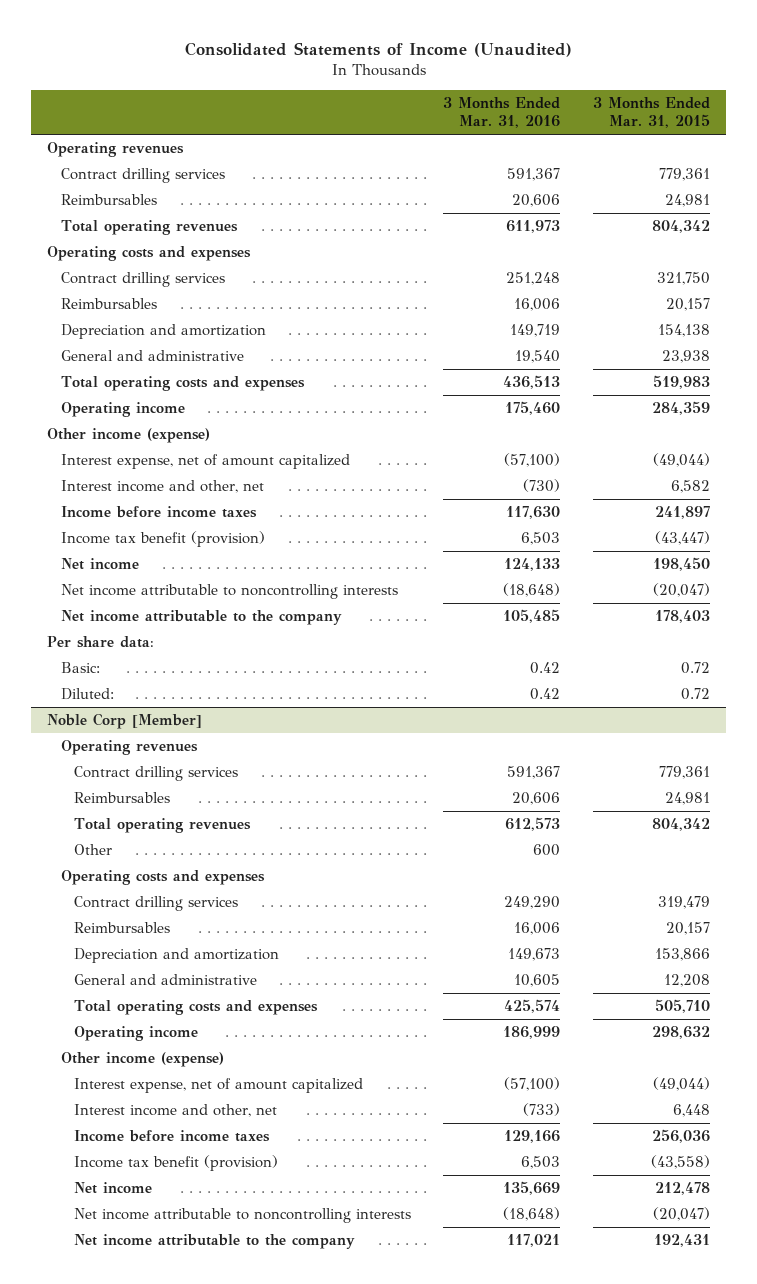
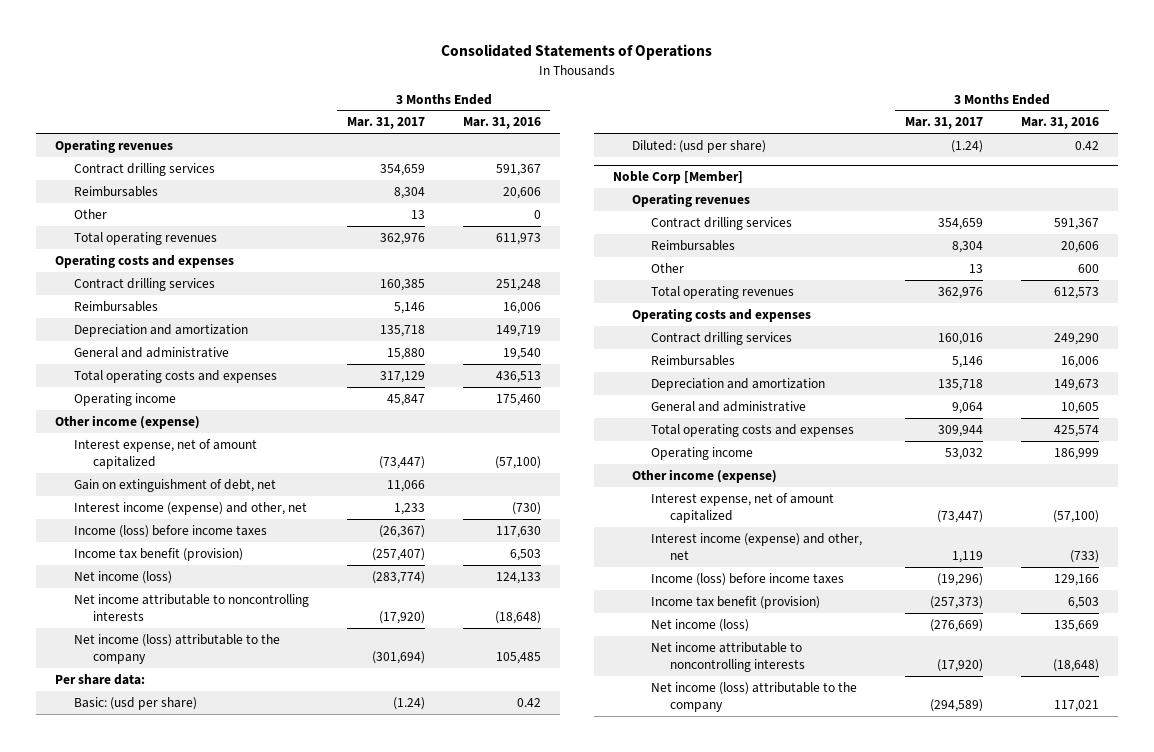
- Consolidated Statements of Income (Unaudited)
+ Consolidated Statements of Operations
- | 3 Months Ended Mar. 31, 2016 | 3 Months Ended Mar. 31, 2015
+ | 3 Months Ended Mar. 31, 2017 | 3 Months Ended Mar. 31, 2016
+ Other | 13 | 0
- Interest income and other, net | (730) | 6,582
- Income before income taxes | 117,630 | 241,897
+ Gain on extinguishment of debt, net | 11,066 |
+ Interest income (expense) and other, net | 1,233 | (730)
+ Income (loss) before income taxes | (26,367) | 117,630
- Net income | 124,133 | 198,450
+ Net income (loss) | (283,774) | 124,133
- Net income attributable to the company | 105,485 | 178,403
+ Net income (loss) attributable to the company | (301,694) | 105,485
- Basic: | 0.42 | 0.72
- Diluted: | 0.42 | 0.72
+ Basic: (usd per share) | (1.24) | 0.42
+ Diluted: (usd per share) | (1.24) | 0.42
@ Noble Corp [Member]
moved down: Total operating revenues | 362,976 | 612,573
- Interest income and other, net | (733) | 6,448
- Income before income taxes | 129,166 | 256,036
+ Interest income (expense) and other, net | 1,119 | (733)
+ Income (loss) before income taxes | (19,296) | 129,166
- Net income | 135,669 | 212,478
+ Net income (loss) | (276,669) | 135,669
- Net income attributable to the company | 117,021 | 192,431
+ Net income (loss) attributable to the company | (294,589) | 117,021

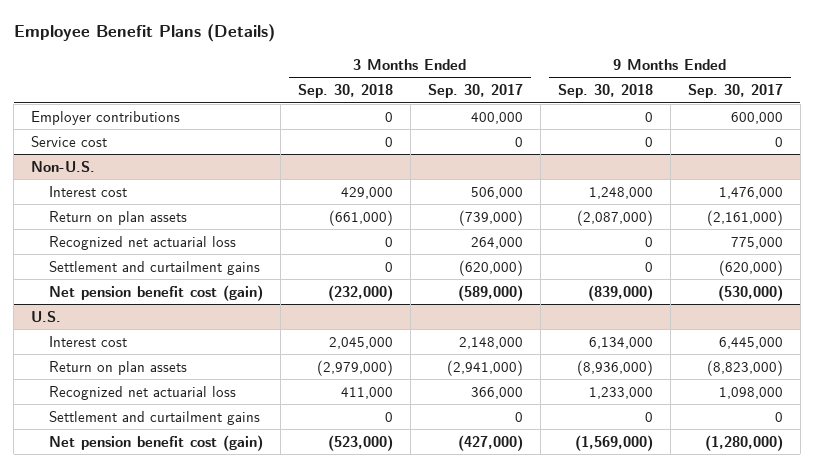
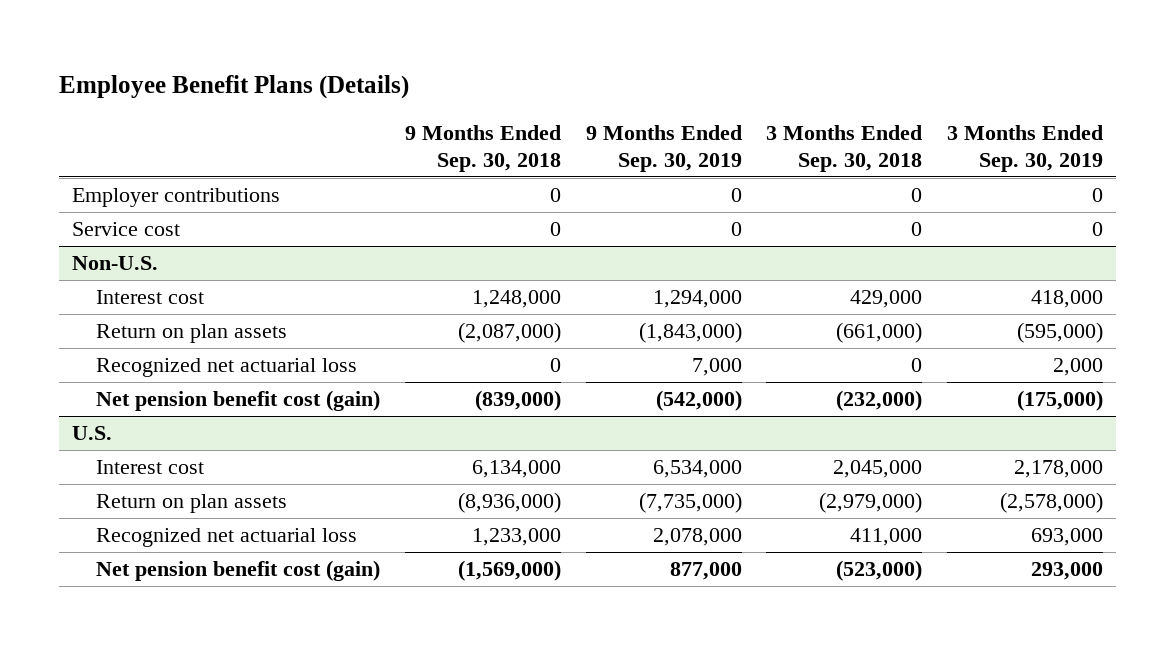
- | 3 Months Ended Sep. 30, 2018 | 3 Months Ended Sep. 30, 2017 | 9 Months Ended Sep. 30, 2018 | 9 Months Ended Sep. 30, 2017
+ | 9 Months Ended Sep. 30, 2018 | 9 Months Ended Sep. 30, 2019 | 3 Months Ended Sep. 30, 2018 | 3 Months Ended Sep. 30, 2019
@ Non-U.S.
- Settlement and curtailment gains | 0 | (620,000) | 0 | (620,000)
@ U.S.
- Settlement and curtailment gains | 0 | 0 | 0 | 0

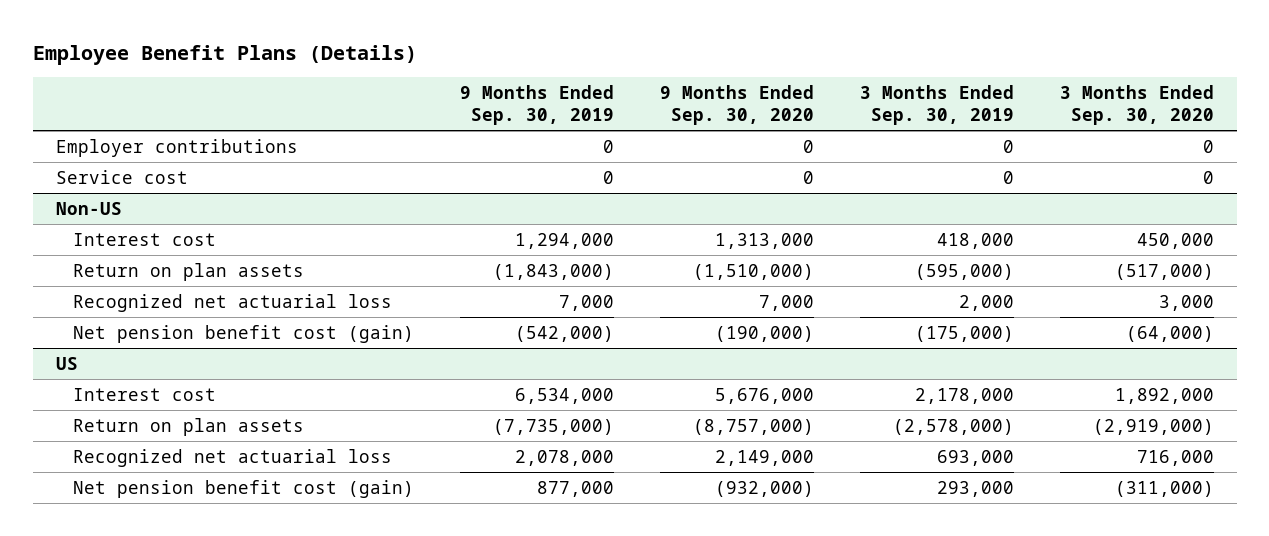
- | 9 Months Ended Sep. 30, 2018 | 9 Months Ended Sep. 30, 2019 | 3 Months Ended Sep. 30, 2018 | 3 Months Ended Sep. 30, 2019
+ | 9 Months Ended Sep. 30, 2019 | 9 Months Ended Sep. 30, 2020 | 3 Months Ended Sep. 30, 2019 | 3 Months Ended Sep. 30, 2020
- Non-U.S.
+ Non-US
- U.S.
+ US

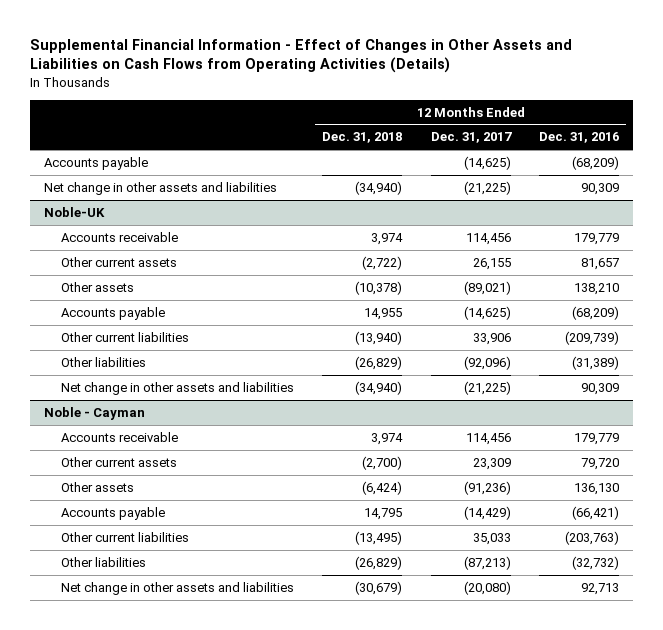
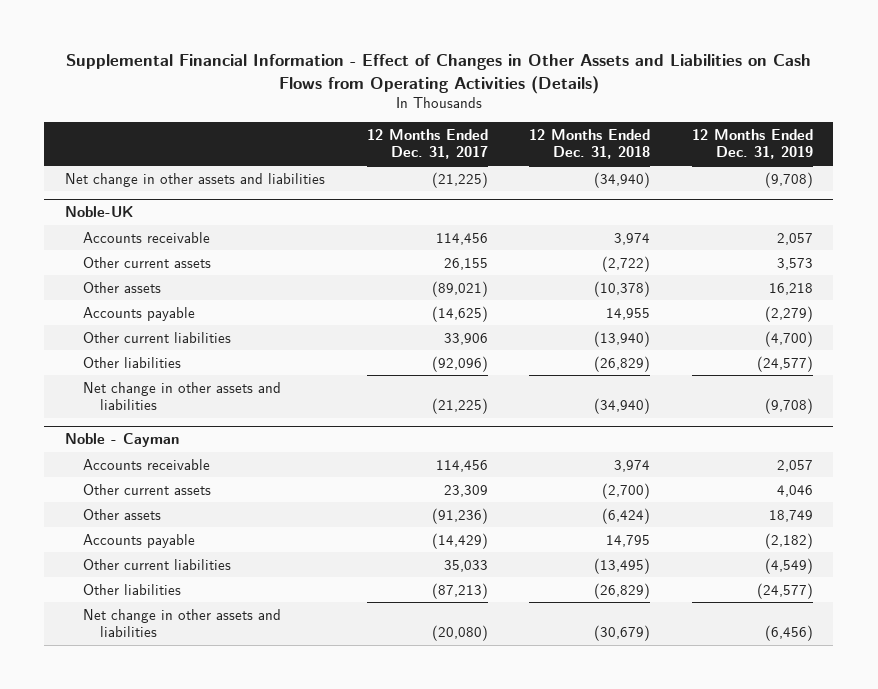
- | 12 Months Ended Dec. 31, 2018 | 12 Months Ended Dec. 31, 2017 | 12 Months Ended Dec. 31, 2016
+ | 12 Months Ended Dec. 31, 2017 | 12 Months Ended Dec. 31, 2018 | 12 Months Ended Dec. 31, 2019
- Accounts payable | | (14,625) | (68,209)

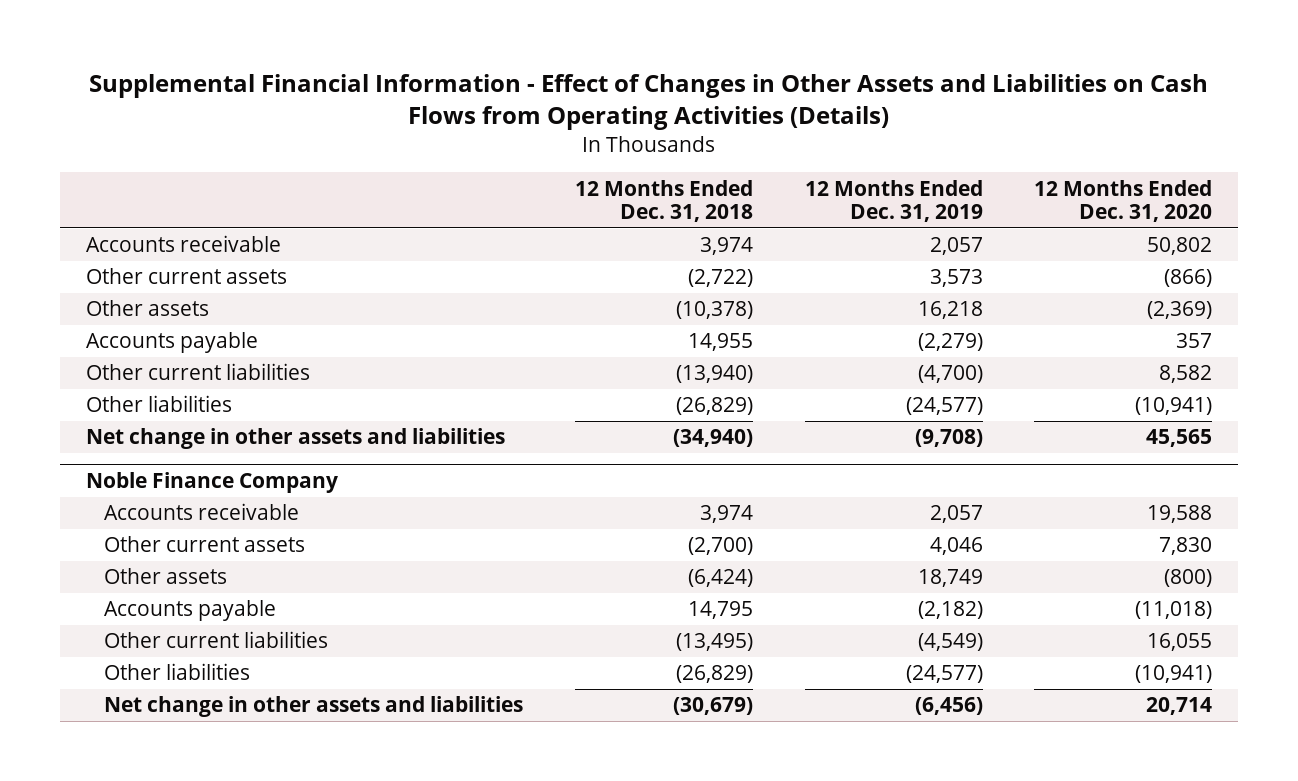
- | 12 Months Ended Dec. 31, 2017 | 12 Months Ended Dec. 31, 2018 | 12 Months Ended Dec. 31, 2019
+ | 12 Months Ended Dec. 31, 2018 | 12 Months Ended Dec. 31, 2019 | 12 Months Ended Dec. 31, 2020
- Net change in other assets and liabilities | (21,225) | (34,940) | (9,708)
- Noble-UK
- Noble - Cayman
+ Noble Finance Company

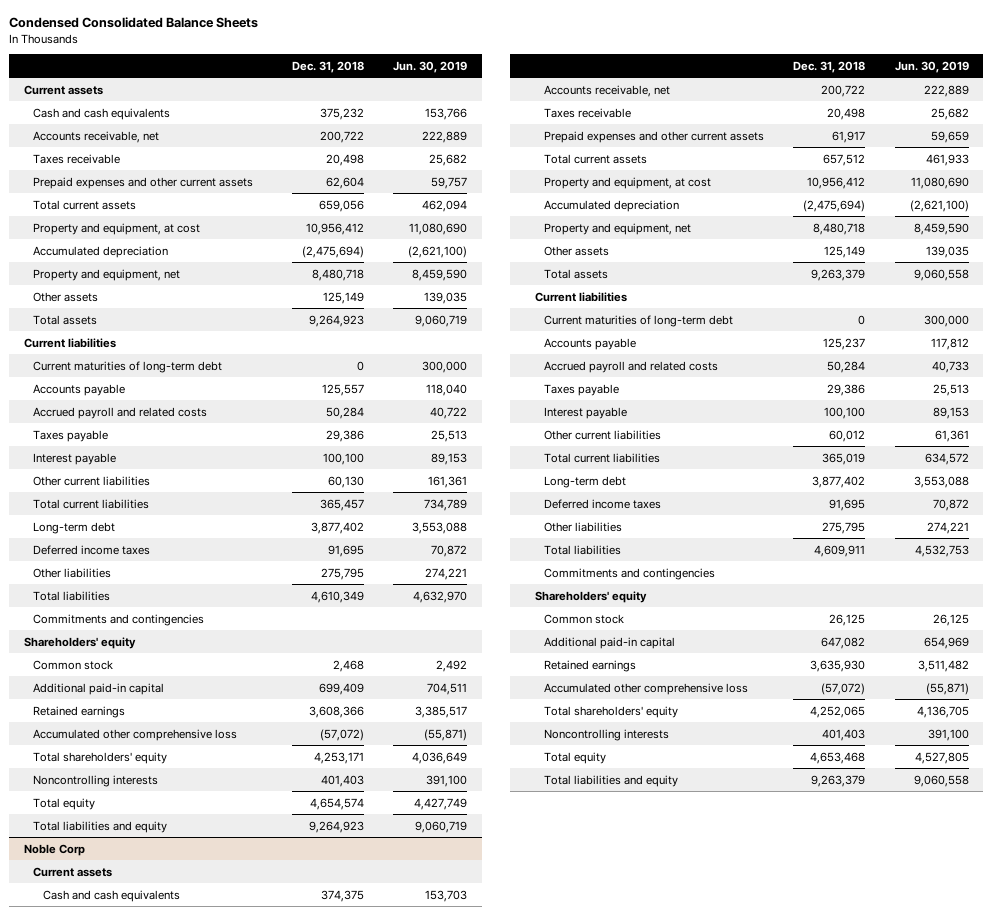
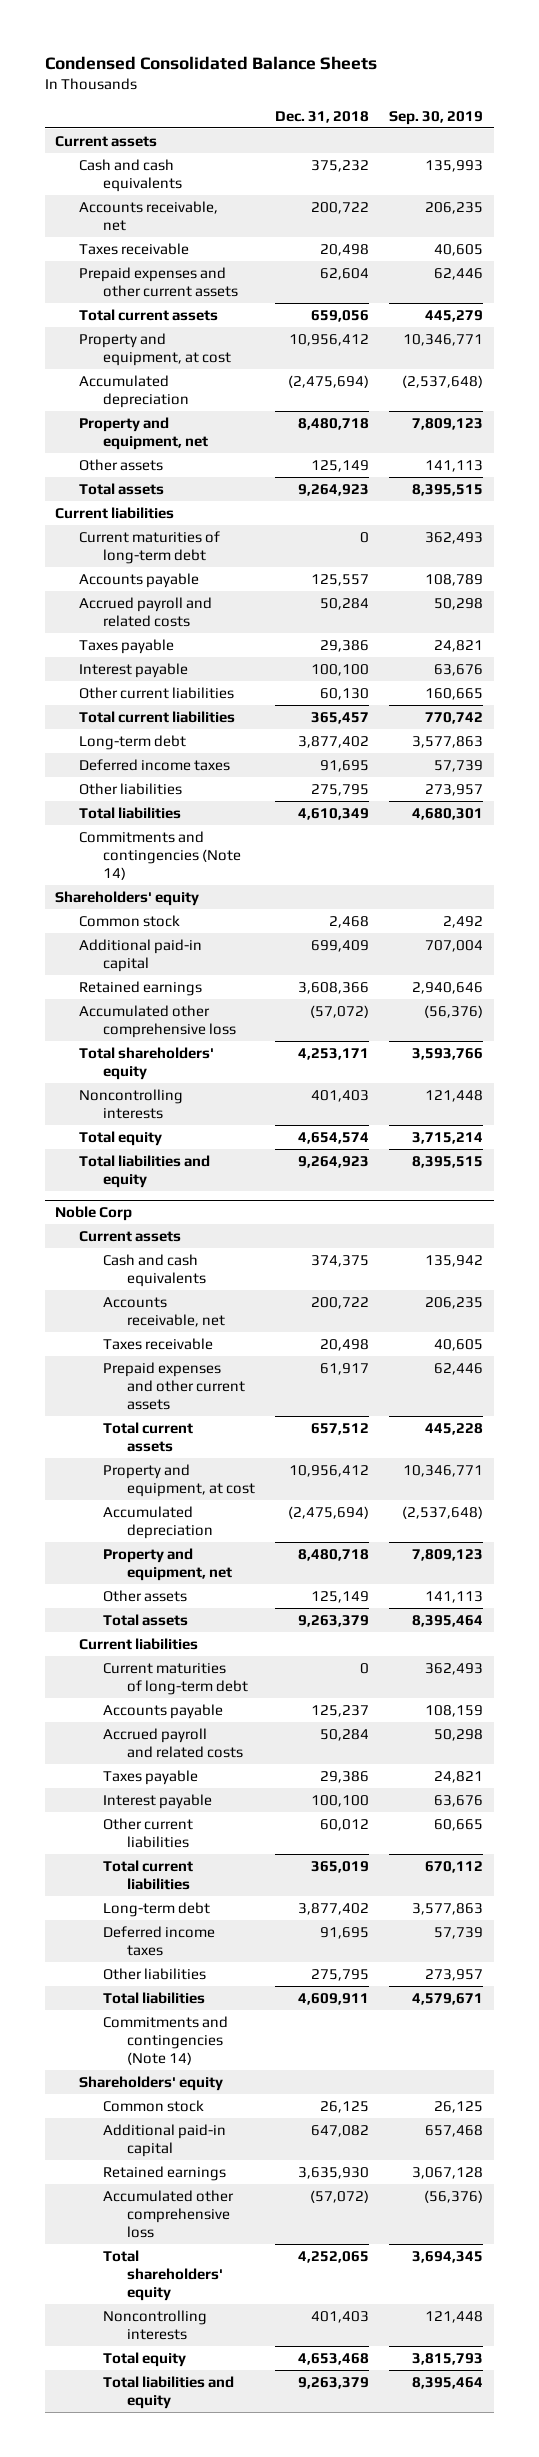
- | Dec. 31, 2018 | Jun. 30, 2019
+ | Dec. 31, 2018 | Sep. 30, 2019
- Commitments and contingencies
+ Commitments and contingencies (Note 14)
@ Noble Corp
- Commitments and contingencies
+ Commitments and contingencies (Note 14)

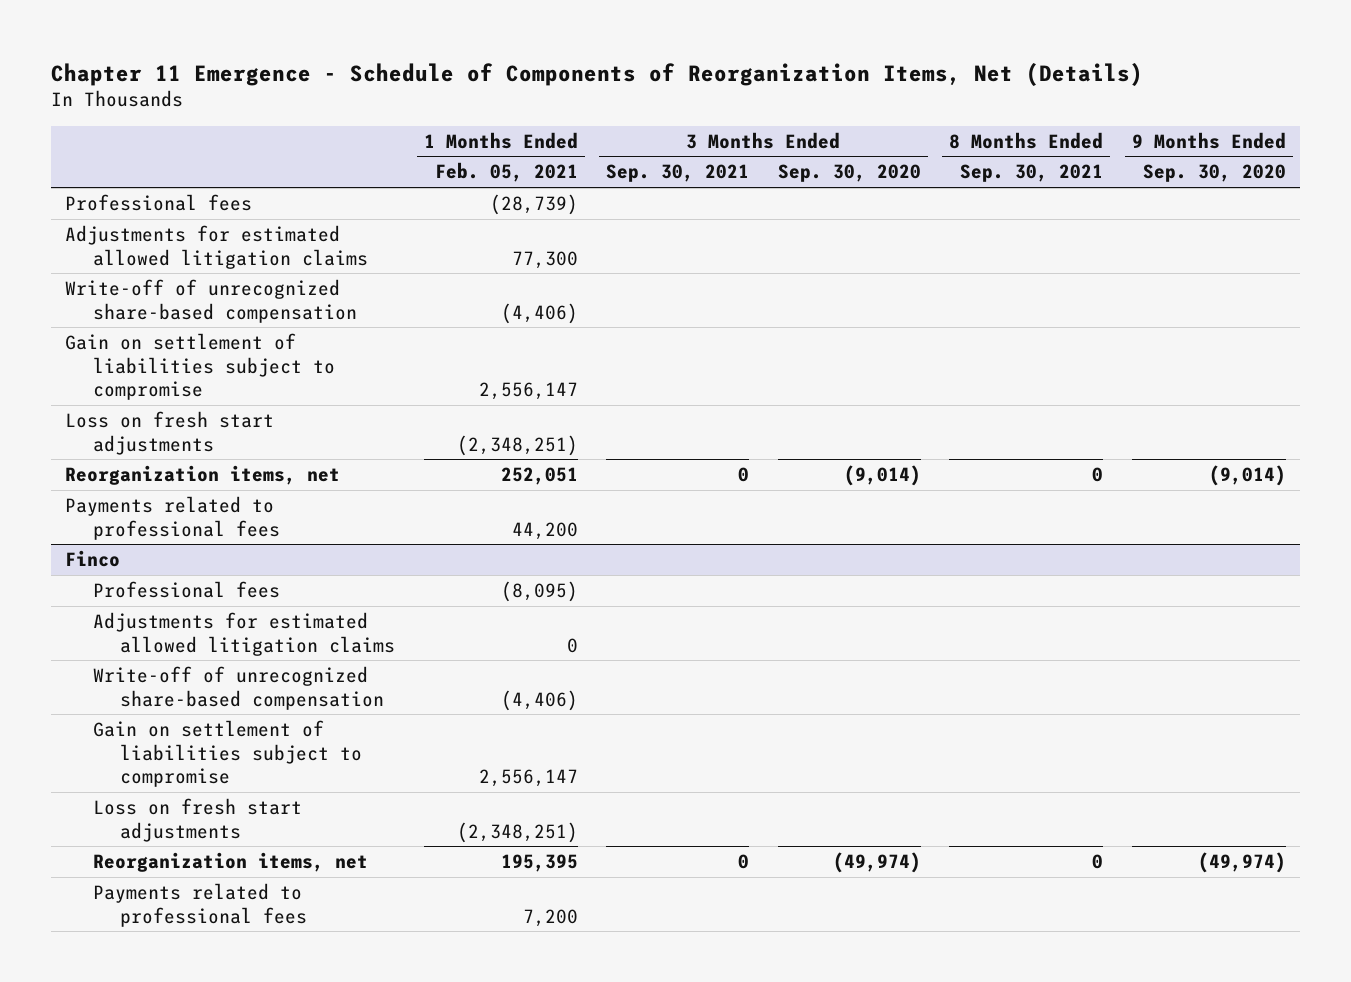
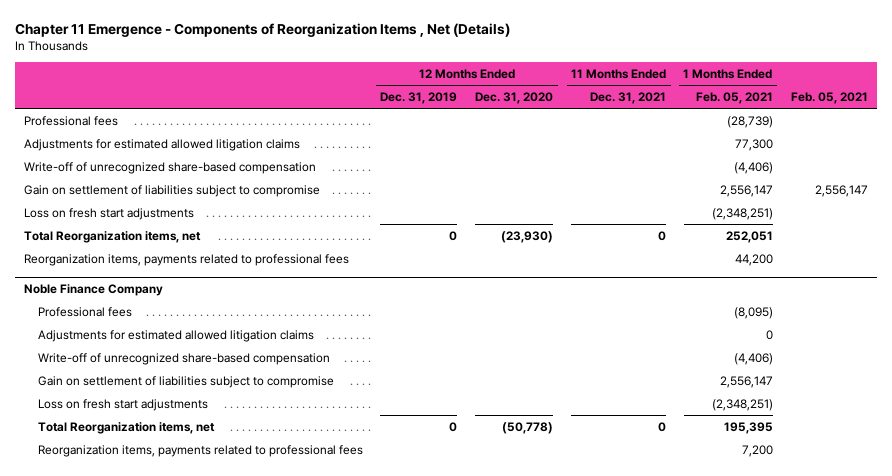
- Chapter 11 Emergence - Schedule of Components of Reorganization Items, Net (Details)
+ Chapter 11 Emergence - Components of Reorganization Items , Net (Details)
- | 1 Months Ended Feb. 05, 2021 | 3 Months Ended Sep. 30, 2021 | 3 Months Ended Sep. 30, 2020 | 8 Months Ended Sep. 30, 2021 | 9 Months Ended Sep. 30, 2020
+ | 12 Months Ended Dec. 31, 2019 | 12 Months Ended Dec. 31, 2020 | 11 Months Ended Dec. 31, 2021 | 1 Months Ended Feb. 05, 2021 | Feb. 05, 2021
- Reorganization items, net | 252,051 | 0 | (9,014) | 0 | (9,014)
- Payments related to professional fees | 44,200 | | | |
- Finco
+ Total Reorganization items, net | 0 | (23,930) | 0 | 252,051 |
+ Reorganization items, payments related to professional fees | | | | 44,200 |
+ Noble Finance Company
- Reorganization items, net | 195,395 | 0 | (49,974) | 0 | (49,974)
- Payments related to professional fees | 7,200 | | | |
+ Total Reorganization items, net | 0 | (50,778) | 0 | 195,395 |
+ Reorganization items, payments related to professional fees | | | | 7,200 |

